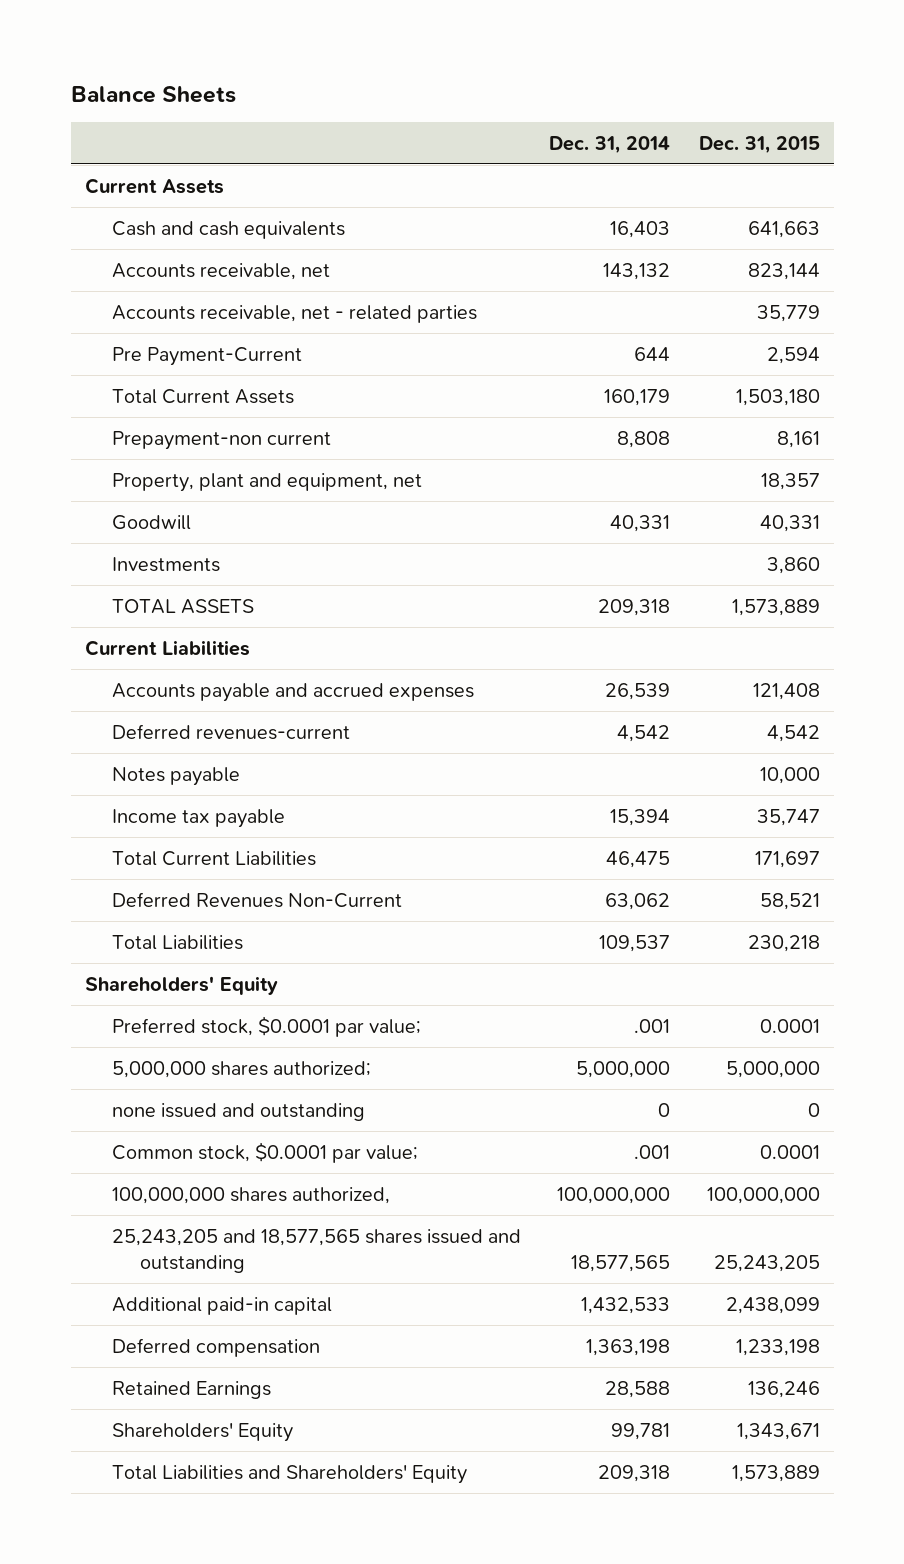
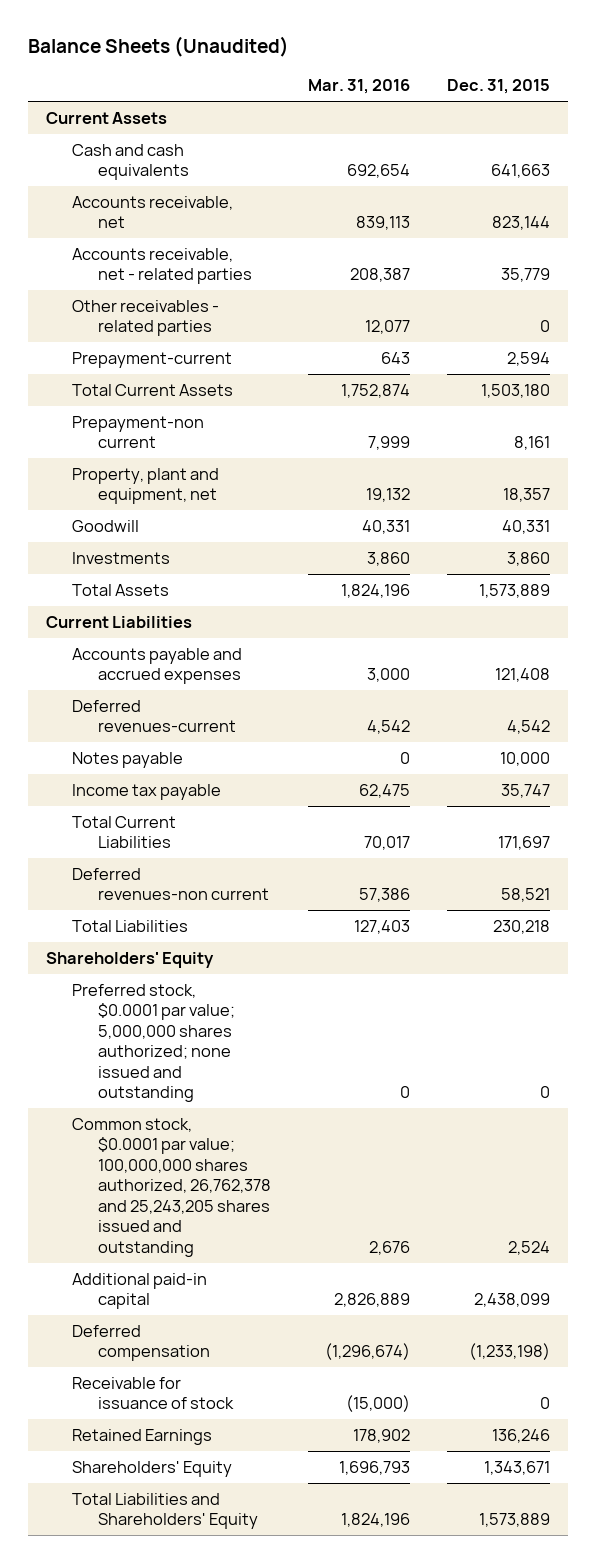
- Balance Sheets
+ Balance Sheets (Unaudited)
- | Dec. 31, 2014 | Dec. 31, 2015
+ | Mar. 31, 2016 | Dec. 31, 2015
- Pre Payment-Current | 644 | 2,594
+ Other receivables - related parties | 12,077 | 0
+ Prepayment-current | 643 | 2,594
- TOTAL ASSETS | 209,318 | 1,573,889
+ Total Assets | 1,824,196 | 1,573,889
- Deferred Revenues Non-Current | 63,062 | 58,521
+ Deferred revenues-non current | 57,386 | 58,521
- Preferred stock, $0.0001 par value; | .001 | 0.0001
- 5,000,000 shares authorized; | 5,000,000 | 5,000,000
- none issued and outstanding | 0 | 0
- Common stock, $0.0001 par value; | .001 | 0.0001
- 100,000,000 shares authorized, | 100,000,000 | 100,000,000
- 25,243,205 and 18,577,565 shares issued and outstanding | 18,577,565 | 25,243,205
+ Preferred stock, $0.0001 par value; 5,000,000 shares authorized; none issued and outstanding | 0 | 0
+ Common stock, $0.0001 par value; 100,000,000 shares authorized, 26,762,378 and 25,243,205 shares issued and outstanding | 2,676 | 2,524
- Deferred compensation | 1,363,198 | 1,233,198
+ Deferred compensation | (1,296,674) | (1,233,198)
+ Receivable for issuance of stock | (15,000) | 0

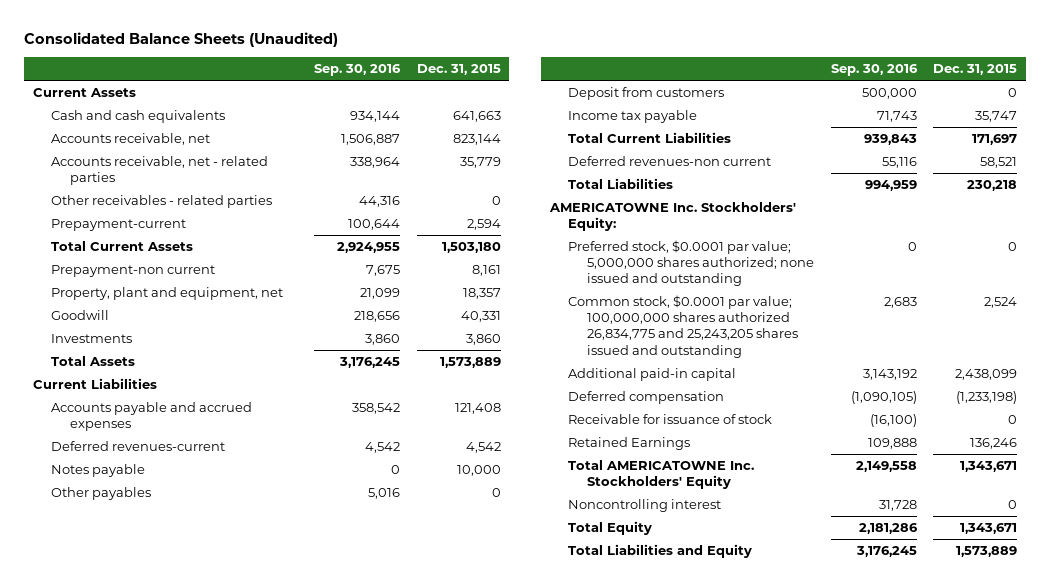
- Balance Sheets (Unaudited)
+ Consolidated Balance Sheets (Unaudited)
- | Mar. 31, 2016 | Dec. 31, 2015
+ | Sep. 30, 2016 | Dec. 31, 2015
+ Other payables | 5,016 | 0
+ Deposit from customers | 500,000 | 0
- Shareholders' Equity
+ AMERICATOWNE Inc. Stockholders' Equity:
- Common stock, $0.0001 par value; 100,000,000 shares authorized, 26,762,378 and 25,243,205 shares issued and outstanding | 2,676 | 2,524
+ Common stock, $0.0001 par value; 100,000,000 shares authorized 26,834,775 and 25,243,205 shares issued and outstanding | 2,683 | 2,524
- Shareholders' Equity | 1,696,793 | 1,343,671
- Total Liabilities and Shareholders' Equity | 1,824,196 | 1,573,889
+ Total AMERICATOWNE Inc. Stockholders' Equity | 2,149,558 | 1,343,671
+ Noncontrolling interest | 31,728 | 0
+ Total Equity | 2,181,286 | 1,343,671
+ Total Liabilities and Equity | 3,176,245 | 1,573,889

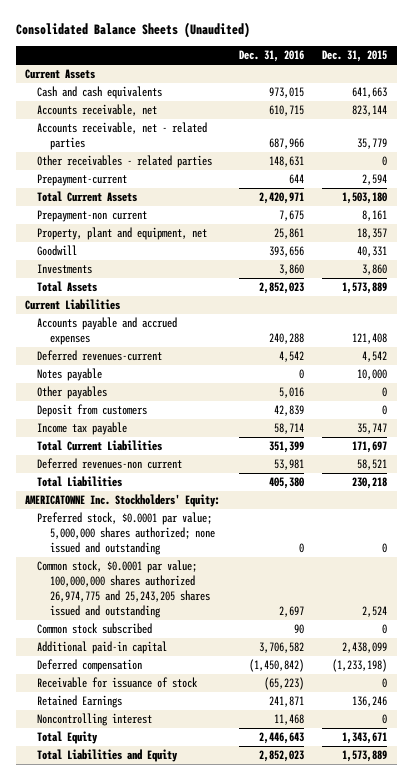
- | Sep. 30, 2016 | Dec. 31, 2015
+ | Dec. 31, 2016 | Dec. 31, 2015
- Common stock, $0.0001 par value; 100,000,000 shares authorized 26,834,775 and 25,243,205 shares issued and outstanding | 2,683 | 2,524
+ Common stock, $0.0001 par value; 100,000,000 shares authorized 26,974,775 and 25,243,205 shares issued and outstanding | 2,697 | 2,524
+ Common stock subscribed | 90 | 0
- Total AMERICATOWNE Inc. Stockholders' Equity | 2,149,558 | 1,343,671

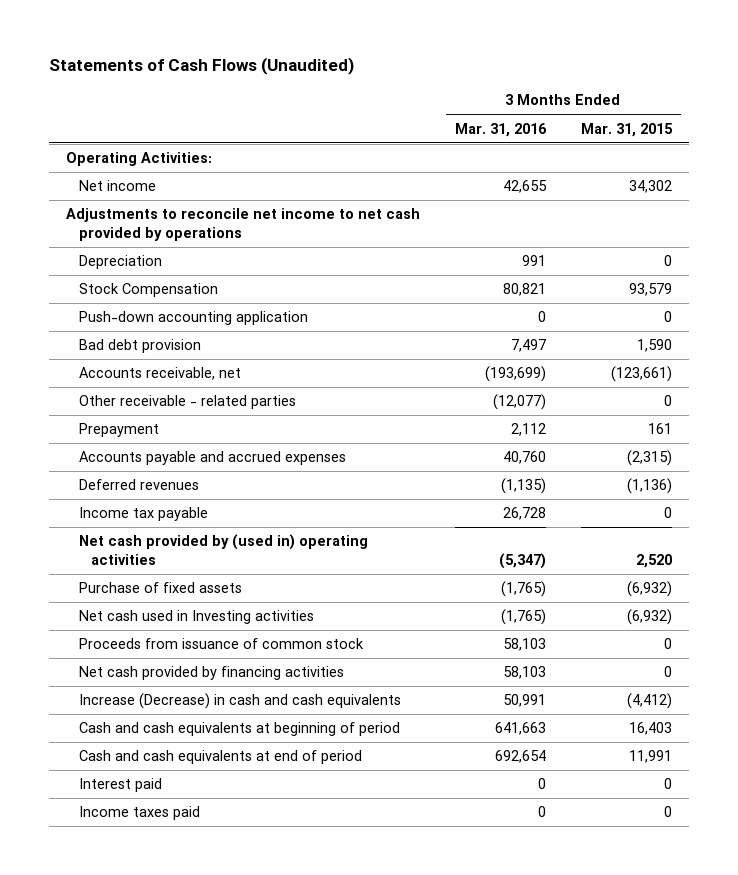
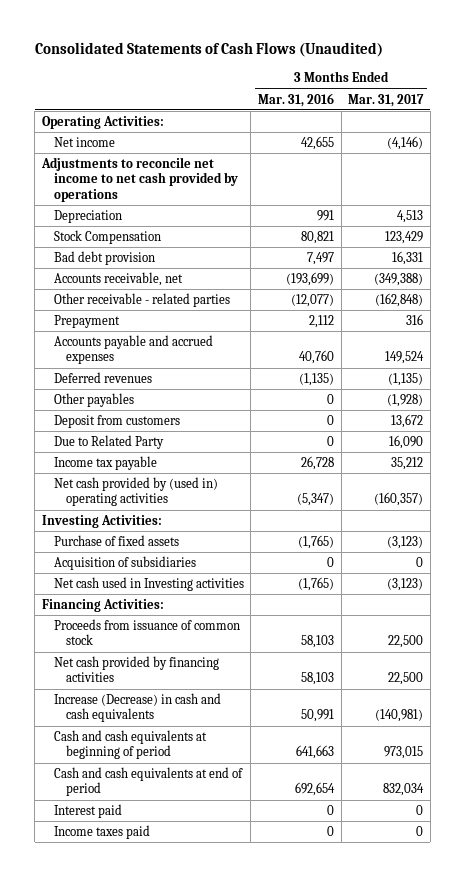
- Statements of Cash Flows (Unaudited)
+ Consolidated Statements of Cash Flows (Unaudited)
- | 3 Months Ended Mar. 31, 2016 | 3 Months Ended Mar. 31, 2015
+ | 3 Months Ended Mar. 31, 2016 | 3 Months Ended Mar. 31, 2017
- Push-down accounting application | 0 | 0
+ Other payables | 0 | (1,928)
+ Deposit from customers | 0 | 13,672
+ Due to Related Party | 0 | 16,090
+ Investing Activities:
+ Acquisition of subsidiaries | 0 | 0
+ Financing Activities:

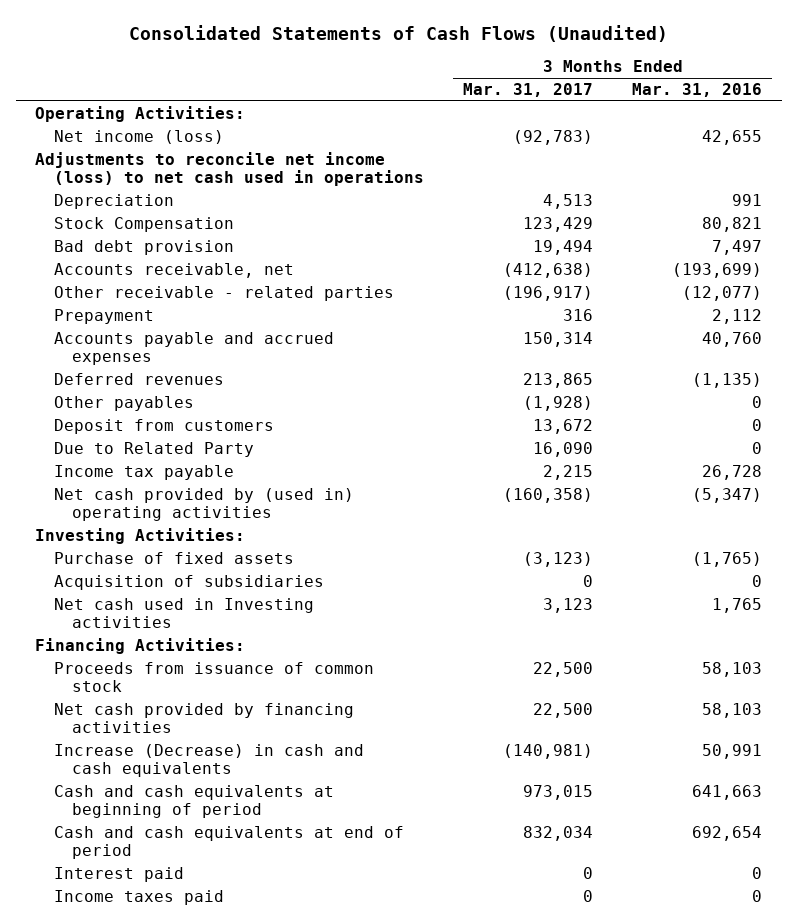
- | 3 Months Ended Mar. 31, 2016 | 3 Months Ended Mar. 31, 2017
+ | 3 Months Ended Mar. 31, 2017 | 3 Months Ended Mar. 31, 2016
- Net income | 42,655 | (4,146)
- Adjustments to reconcile net income to net cash provided by operations
+ Net income (loss) | (92,783) | 42,655
+ Adjustments to reconcile net income (loss) to net cash used in operations
- Bad debt provision | 7,497 | 16,331
- Accounts receivable, net | (193,699) | (349,388)
- Other receivable - related parties | (12,077) | (162,848)
+ Bad debt provision | 19,494 | 7,497
+ Accounts receivable, net | (412,638) | (193,699)
+ Other receivable - related parties | (196,917) | (12,077)
- Accounts payable and accrued expenses | 40,760 | 149,524
- Deferred revenues | (1,135) | (1,135)
+ Accounts payable and accrued expenses | 150,314 | 40,760
+ Deferred revenues | 213,865 | (1,135)
- Income tax payable | 26,728 | 35,212
- Net cash provided by (used in) operating activities | (5,347) | (160,357)
+ Income tax payable | 2,215 | 26,728
+ Net cash provided by (used in) operating activities | (160,358) | (5,347)
- Net cash used in Investing activities | (1,765) | (3,123)
+ Net cash used in Investing activities | 3,123 | 1,765

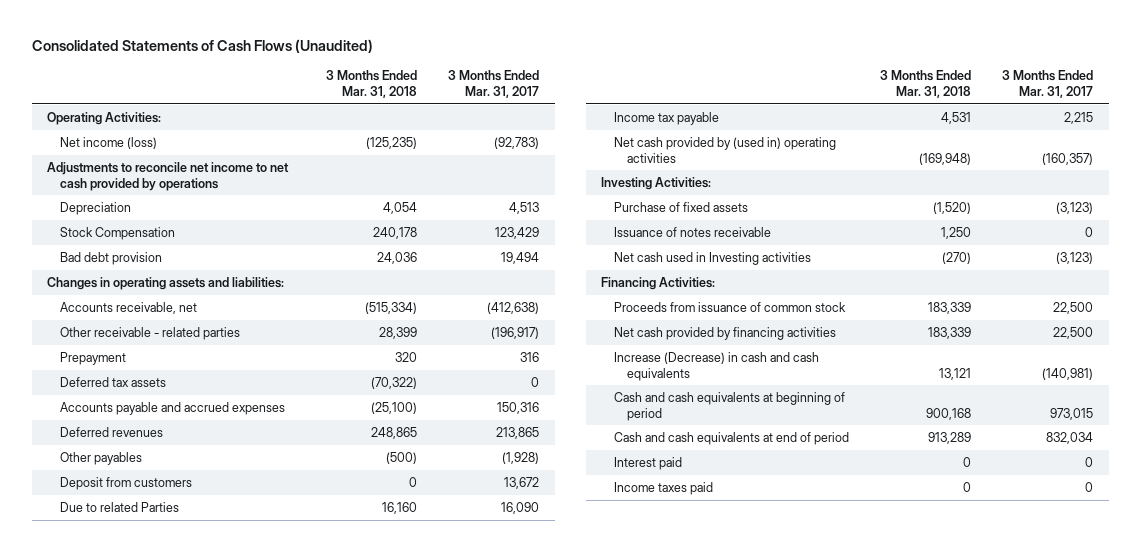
- | 3 Months Ended Mar. 31, 2017 | 3 Months Ended Mar. 31, 2016
+ | 3 Months Ended Mar. 31, 2018 | 3 Months Ended Mar. 31, 2017
- Adjustments to reconcile net income (loss) to net cash used in operations
+ Adjustments to reconcile net income to net cash provided by operations
+ Changes in operating assets and liabilities:
- Accounts payable and accrued expenses | 150,314 | 40,760
+ Deferred tax assets | (70,322) | 0
+ Accounts payable and accrued expenses | (25,100) | 150,316
- Due to Related Party | 16,090 | 0
+ Due to related Parties | 16,160 | 16,090
- Net cash provided by (used in) operating activities | (160,358) | (5,347)
+ Net cash provided by (used in) operating activities | (169,948) | (160,357)
- Acquisition of subsidiaries | 0 | 0
- Net cash used in Investing activities | 3,123 | 1,765
+ Issuance of notes receivable | 1,250 | 0
+ Net cash used in Investing activities | (270) | (3,123)

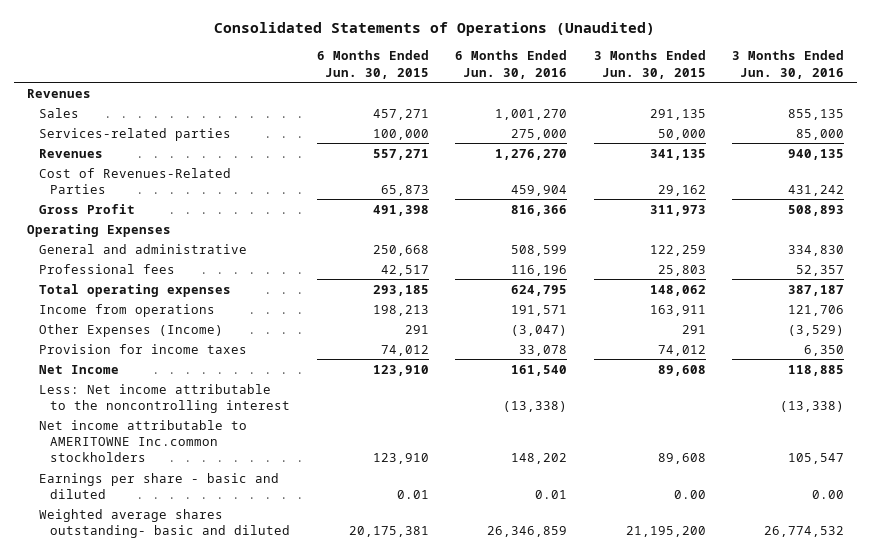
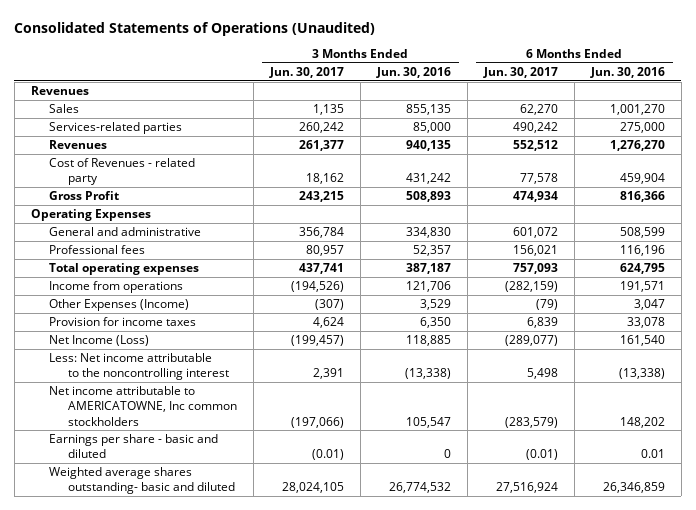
- | 6 Months Ended Jun. 30, 2015 | 6 Months Ended Jun. 30, 2016 | 3 Months Ended Jun. 30, 2015 | 3 Months Ended Jun. 30, 2016
+ | 3 Months Ended Jun. 30, 2017 | 3 Months Ended Jun. 30, 2016 | 6 Months Ended Jun. 30, 2017 | 6 Months Ended Jun. 30, 2016
- Cost of Revenues-Related Parties | 65,873 | 459,904 | 29,162 | 431,242
+ Cost of Revenues - related party | 18,162 | 431,242 | 77,578 | 459,904
- Other Expenses (Income) | 291 | (3,047) | 291 | (3,529)
+ Other Expenses (Income) | (307) | 3,529 | (79) | 3,047
- Net Income | 123,910 | 161,540 | 89,608 | 118,885
+ Net Income (Loss) | (199,457) | 118,885 | (289,077) | 161,540
- Net income attributable to AMERITOWNE Inc.common stockholders | 123,910 | 148,202 | 89,608 | 105,547
- Earnings per share - basic and diluted | 0.01 | 0.01 | 0.00 | 0.00
+ Net income attributable to AMERICATOWNE, Inc common stockholders | (197,066) | 105,547 | (283,579) | 148,202
+ Earnings per share - basic and diluted | (0.01) | 0 | (0.01) | 0.01

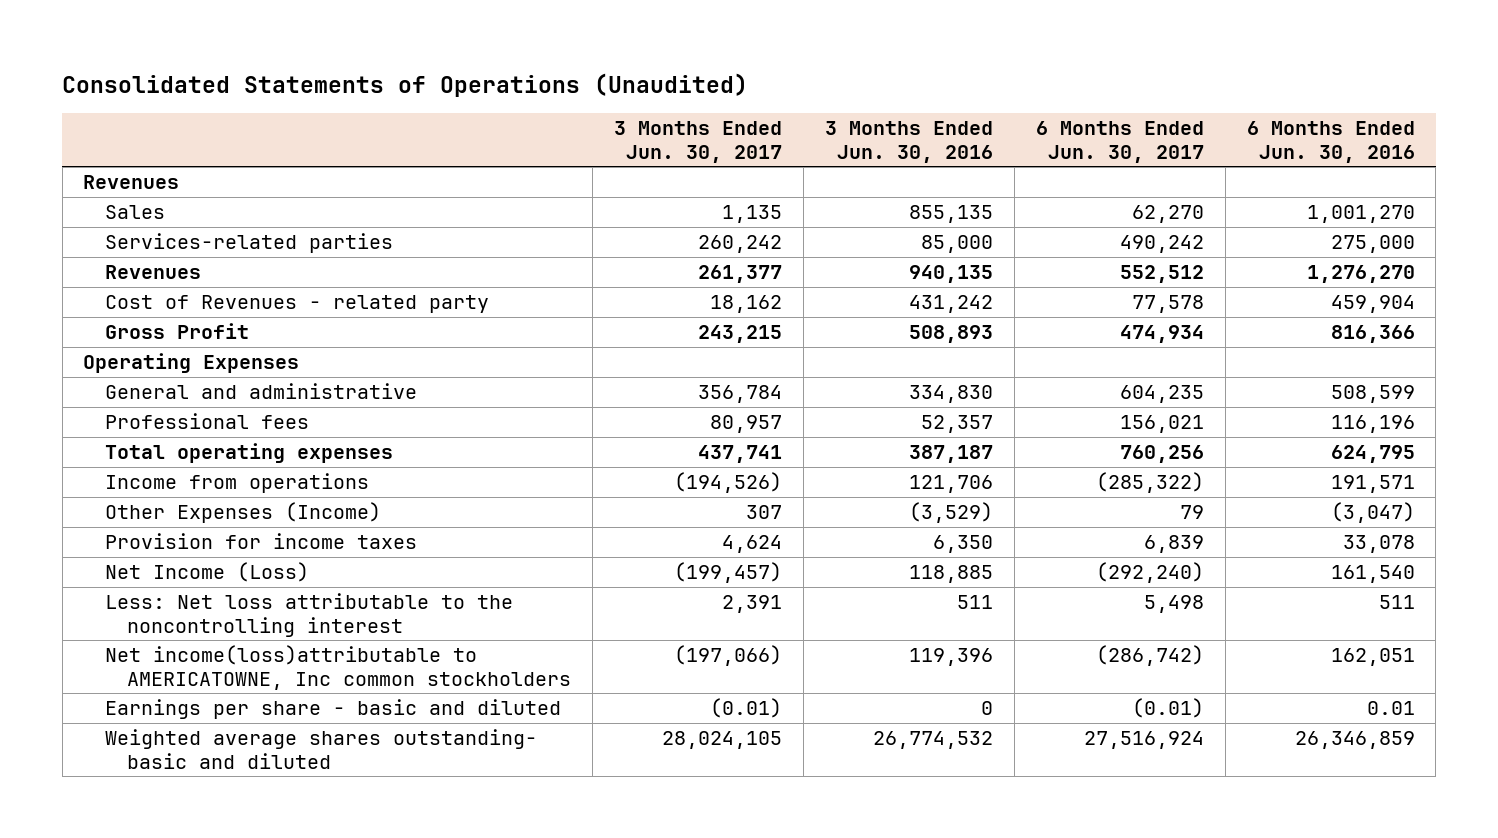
- General and administrative | 356,784 | 334,830 | 601,072 | 508,599
+ General and administrative | 356,784 | 334,830 | 604,235 | 508,599
- Total operating expenses | 437,741 | 387,187 | 757,093 | 624,795
- Income from operations | (194,526) | 121,706 | (282,159) | 191,571
- Other Expenses (Income) | (307) | 3,529 | (79) | 3,047
+ Total operating expenses | 437,741 | 387,187 | 760,256 | 624,795
+ Income from operations | (194,526) | 121,706 | (285,322) | 191,571
+ Other Expenses (Income) | 307 | (3,529) | 79 | (3,047)
- Net Income (Loss) | (199,457) | 118,885 | (289,077) | 161,540
- Less: Net income attributable to the noncontrolling interest | 2,391 | (13,338) | 5,498 | (13,338)
- Net income attributable to AMERICATOWNE, Inc common stockholders | (197,066) | 105,547 | (283,579) | 148,202
+ Net Income (Loss) | (199,457) | 118,885 | (292,240) | 161,540
+ Less: Net loss attributable to the noncontrolling interest | 2,391 | 511 | 5,498 | 511
+ Net income(loss)attributable to AMERICATOWNE, Inc common stockholders | (197,066) | 119,396 | (286,742) | 162,051

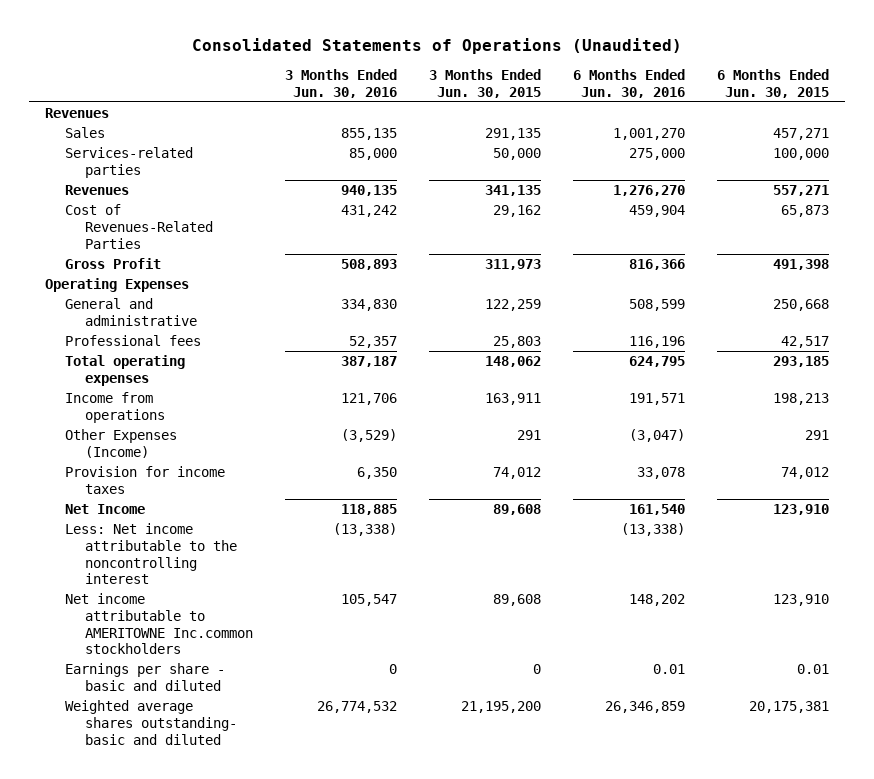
- | 3 Months Ended Jun. 30, 2017 | 3 Months Ended Jun. 30, 2016 | 6 Months Ended Jun. 30, 2017 | 6 Months Ended Jun. 30, 2016
+ | 3 Months Ended Jun. 30, 2016 | 3 Months Ended Jun. 30, 2015 | 6 Months Ended Jun. 30, 2016 | 6 Months Ended Jun. 30, 2015
- Cost of Revenues - related party | 18,162 | 431,242 | 77,578 | 459,904
+ Cost of Revenues-Related Parties | 431,242 | 29,162 | 459,904 | 65,873
- Net Income (Loss) | (199,457) | 118,885 | (292,240) | 161,540
- Less: Net loss attributable to the noncontrolling interest | 2,391 | 511 | 5,498 | 511
- Net income(loss)attributable to AMERICATOWNE, Inc common stockholders | (197,066) | 119,396 | (286,742) | 162,051
+ Net Income | 118,885 | 89,608 | 161,540 | 123,910
+ Less: Net income attributable to the noncontrolling interest | (13,338) | | (13,338) |
+ Net income attributable to AMERITOWNE Inc.common stockholders | 105,547 | 89,608 | 148,202 | 123,910

